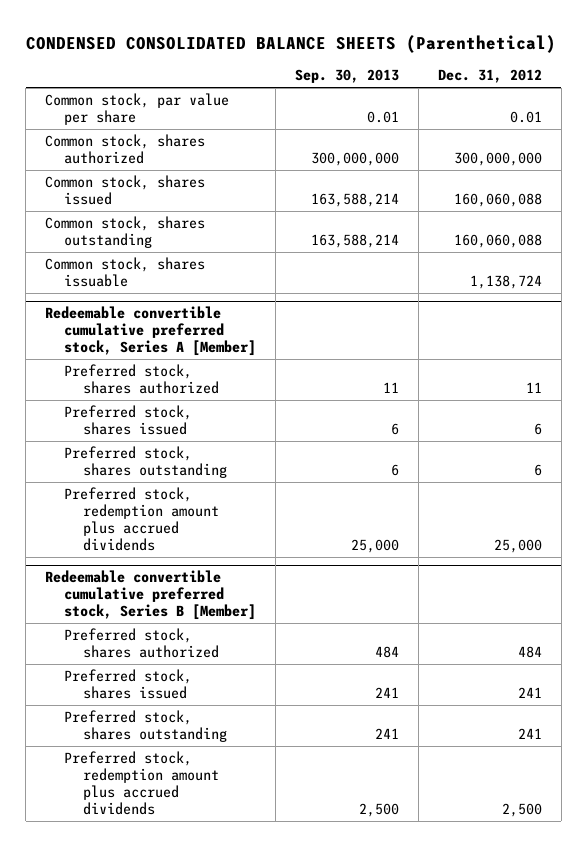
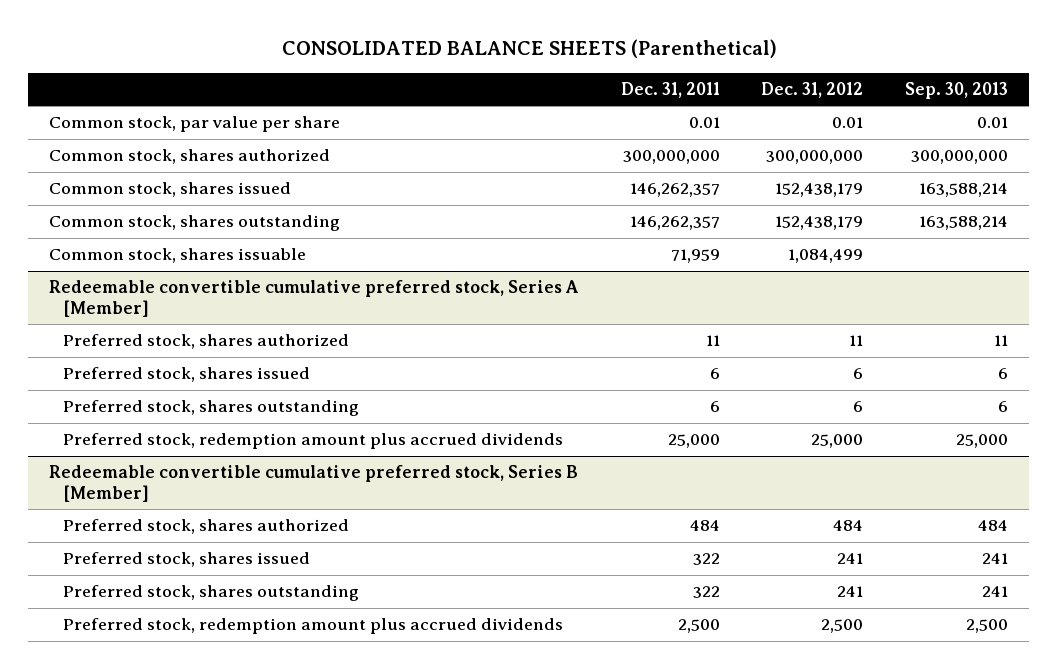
- CONDENSED CONSOLIDATED BALANCE SHEETS (Parenthetical)
+ CONSOLIDATED BALANCE SHEETS (Parenthetical)
- | Sep. 30, 2013 | Dec. 31, 2012
+ | Dec. 31, 2011 | Dec. 31, 2012 | Sep. 30, 2013
- Common stock, shares issued | 163,588,214 | 160,060,088
- Common stock, shares outstanding | 163,588,214 | 160,060,088
- Common stock, shares issuable | | 1,138,724
+ Common stock, shares issued | 146,262,357 | 152,438,179 | 163,588,214
+ Common stock, shares outstanding | 146,262,357 | 152,438,179 | 163,588,214
+ Common stock, shares issuable | 71,959 | 1,084,499 |

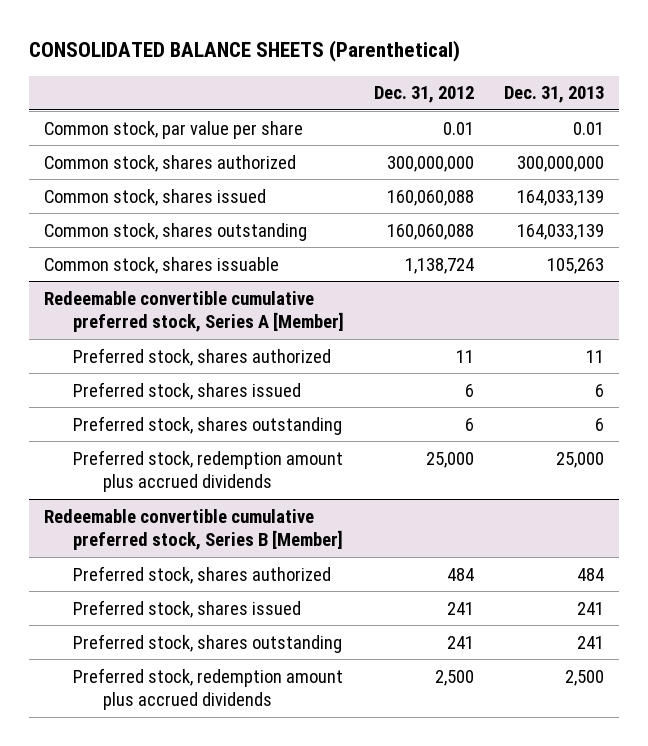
- | Dec. 31, 2011 | Dec. 31, 2012 | Sep. 30, 2013
+ | Dec. 31, 2012 | Dec. 31, 2013
- Common stock, shares issued | 146,262,357 | 152,438,179 | 163,588,214
- Common stock, shares outstanding | 146,262,357 | 152,438,179 | 163,588,214
- Common stock, shares issuable | 71,959 | 1,084,499 |
+ Common stock, shares issued | 160,060,088 | 164,033,139
+ Common stock, shares outstanding | 160,060,088 | 164,033,139
+ Common stock, shares issuable | 1,138,724 | 105,263

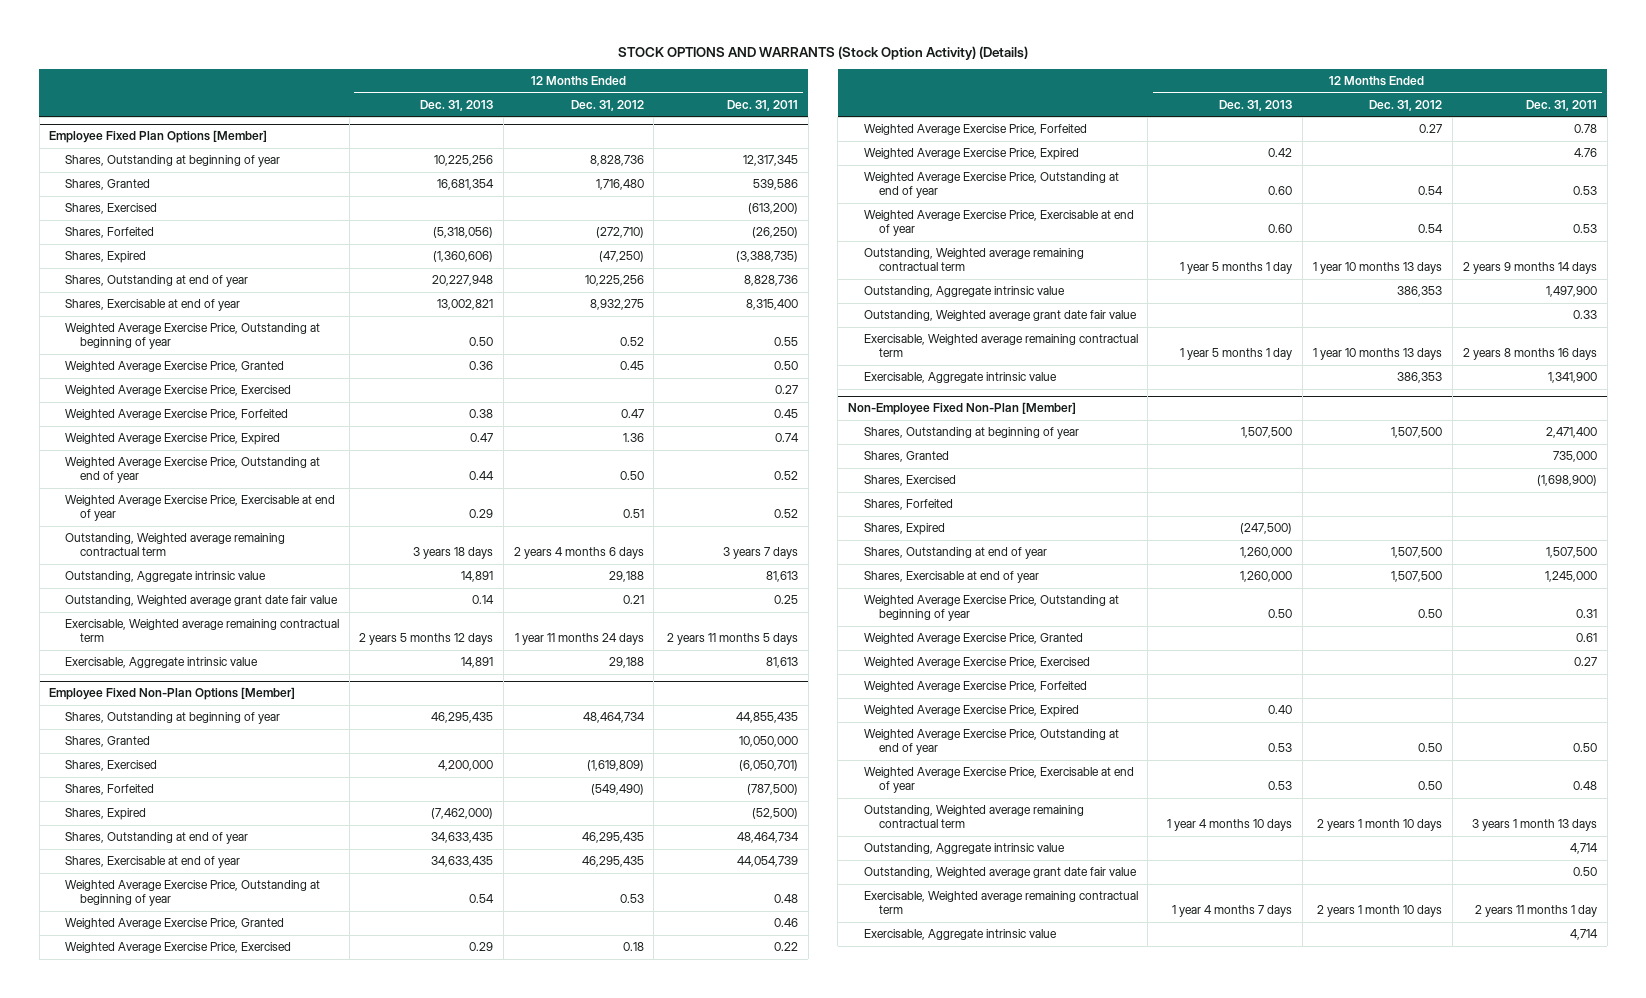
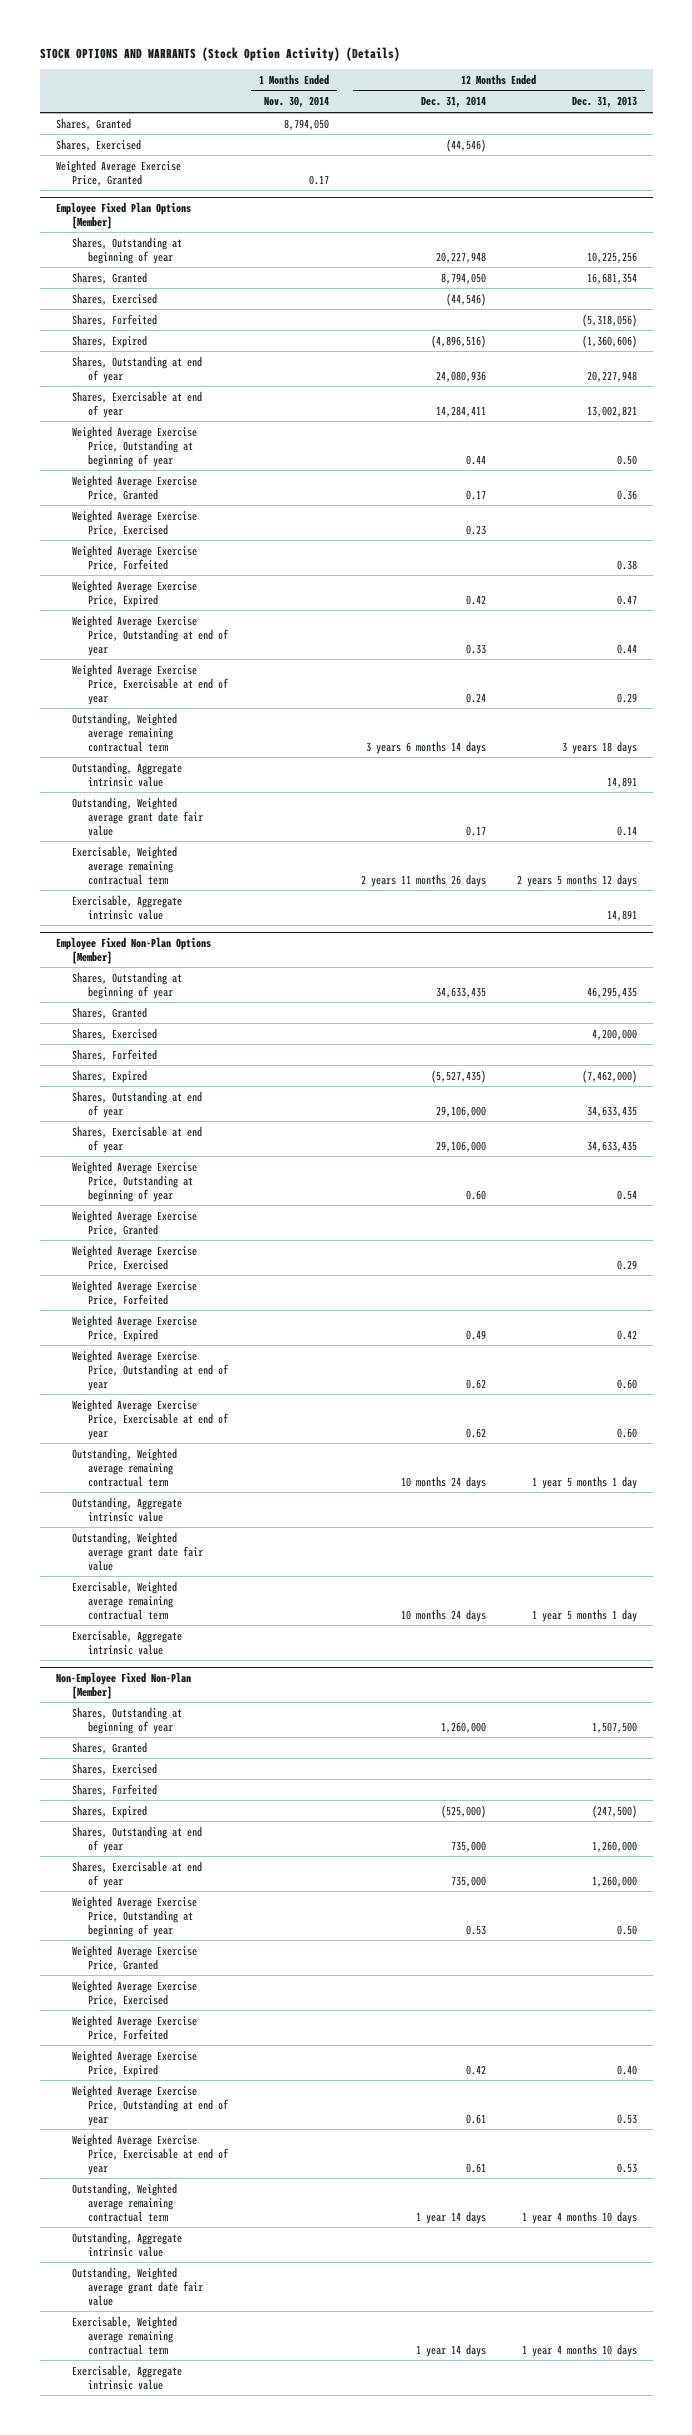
- | 12 Months Ended Dec. 31, 2013 | 12 Months Ended Dec. 31, 2012 | 12 Months Ended Dec. 31, 2011
+ | 1 Months Ended Nov. 30, 2014 | 12 Months Ended Dec. 31, 2014 | 12 Months Ended Dec. 31, 2013
+ Shares, Granted | 8,794,050 | |
+ Shares, Exercised | | (44,546) |
+ Weighted Average Exercise Price, Granted | 0.17 | |
@ Non-Employee Fixed Non-Plan [Member]
- Exercisable, Weighted average remaining contractual term | 1 year 4 months 7 days | 2 years 1 month 10 days | 2 years 11 months 1 day
+ Exercisable, Weighted average remaining contractual term | | 1 year 14 days | 1 year 4 months 10 days

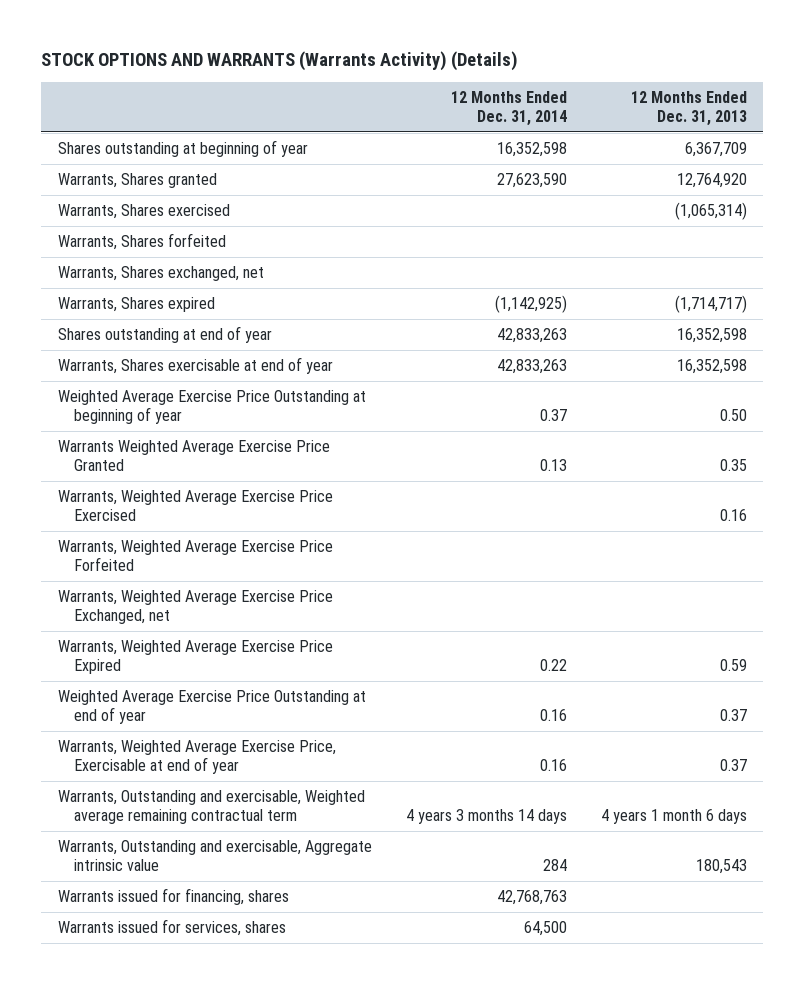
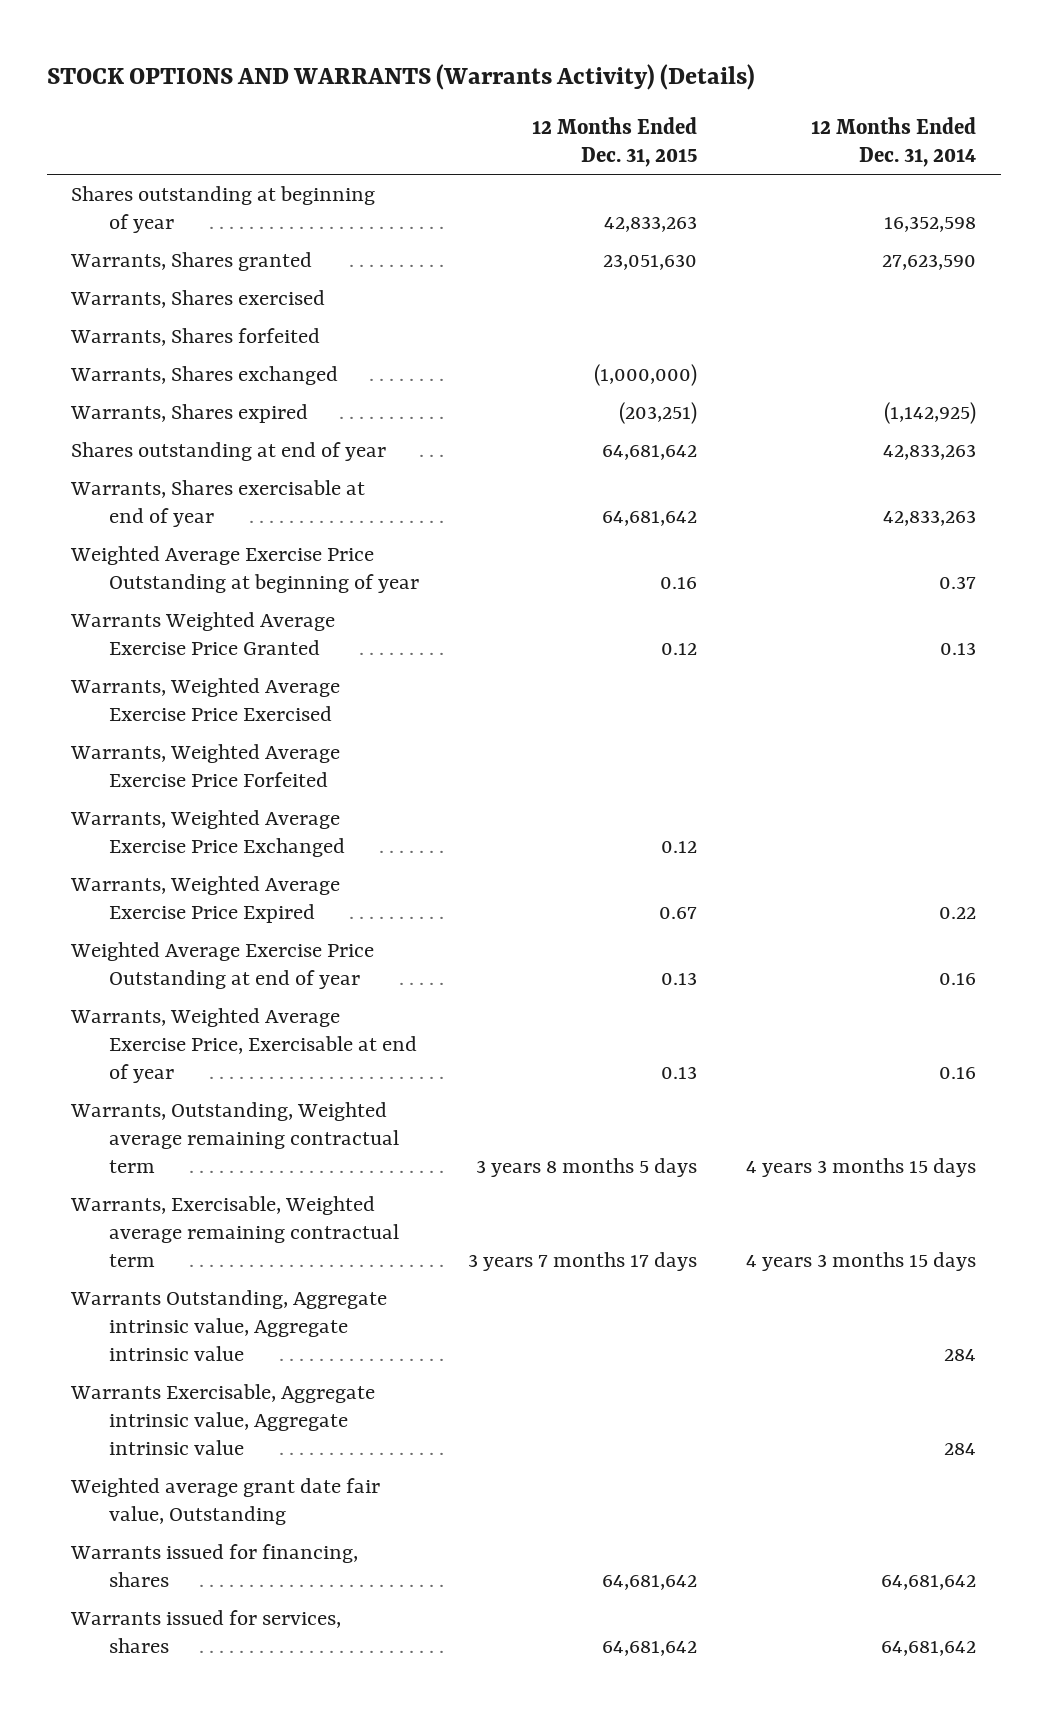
- | 12 Months Ended Dec. 31, 2014 | 12 Months Ended Dec. 31, 2013
+ | 12 Months Ended Dec. 31, 2015 | 12 Months Ended Dec. 31, 2014
- Warrants, Shares exchanged, net
+ Warrants, Shares exchanged | (1,000,000) |
- Warrants, Weighted Average Exercise Price Exchanged, net
+ Warrants, Weighted Average Exercise Price Exchanged | 0.12 |
- Warrants, Outstanding and exercisable, Weighted average remaining contractual term | 4 years 3 months 14 days | 4 years 1 month 6 days
- Warrants, Outstanding and exercisable, Aggregate intrinsic value | 284 | 180,543
- Warrants issued for financing, shares | 42,768,763 |
- Warrants issued for services, shares | 64,500 |
+ Warrants, Outstanding, Weighted average remaining contractual term | 3 years 8 months 5 days | 4 years 3 months 15 days
+ Warrants, Exercisable, Weighted average remaining contractual term | 3 years 7 months 17 days | 4 years 3 months 15 days
+ Warrants Outstanding, Aggregate intrinsic value, Aggregate intrinsic value | | 284
+ Warrants Exercisable, Aggregate intrinsic value, Aggregate intrinsic value | | 284
+ Weighted average grant date fair value, Outstanding
+ Warrants issued for financing, shares | 64,681,642 | 64,681,642
+ Warrants issued for services, shares | 64,681,642 | 64,681,642

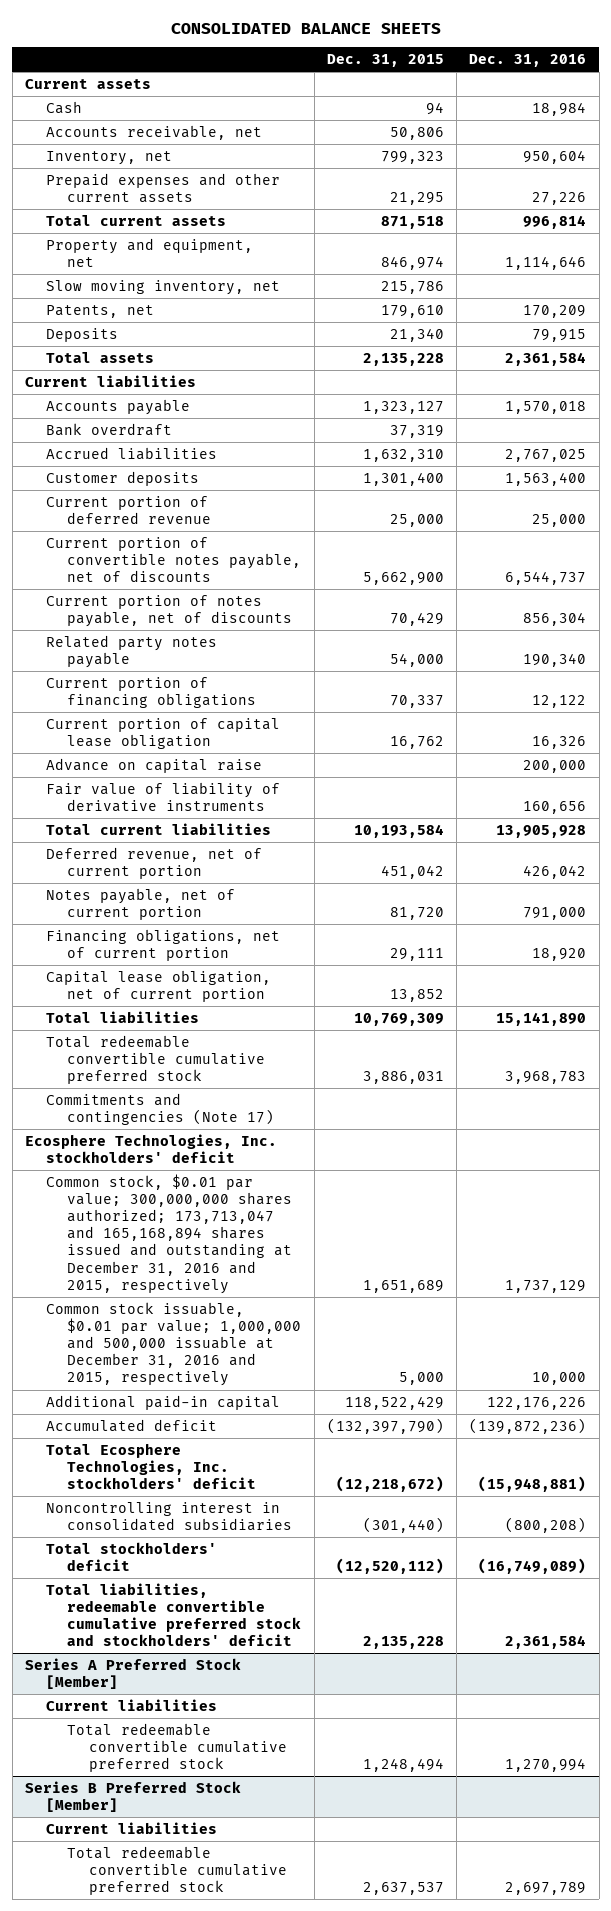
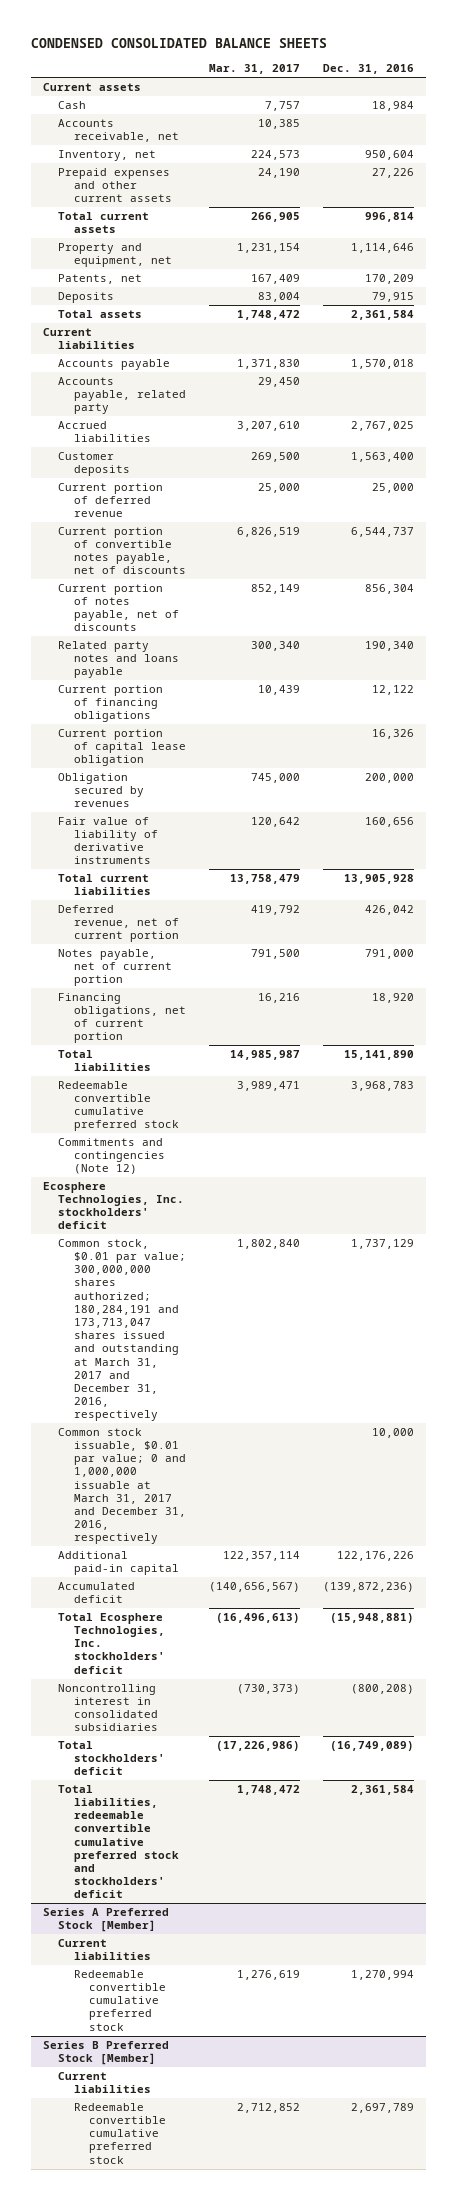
- CONSOLIDATED BALANCE SHEETS
+ CONDENSED CONSOLIDATED BALANCE SHEETS
- | Dec. 31, 2015 | Dec. 31, 2016
+ | Mar. 31, 2017 | Dec. 31, 2016
- Slow moving inventory, net | 215,786 |
- Bank overdraft | 37,319 |
+ Accounts payable, related party | 29,450 |
- Related party notes payable | 54,000 | 190,340
+ Related party notes and loans payable | 300,340 | 190,340
- Advance on capital raise | | 200,000
+ Obligation secured by revenues | 745,000 | 200,000
- Capital lease obligation, net of current portion | 13,852 |
- Total redeemable convertible cumulative preferred stock | 3,886,031 | 3,968,783
- Commitments and contingencies (Note 17)
+ Redeemable convertible cumulative preferred stock | 3,989,471 | 3,968,783
+ Commitments and contingencies (Note 12)
- Common stock, $0.01 par value; 300,000,000 shares authorized; 173,713,047 and 165,168,894 shares issued and outstanding at December 31, 2016 and 2015, respectively | 1,651,689 | 1,737,129
- Common stock issuable, $0.01 par value; 1,000,000 and 500,000 issuable at December 31, 2016 and 2015, respectively | 5,000 | 10,000
+ Common stock, $0.01 par value; 300,000,000 shares authorized; 180,284,191 and 173,713,047 shares issued and outstanding at March 31, 2017 and December 31, 2016, respectively | 1,802,840 | 1,737,129
+ Common stock issuable, $0.01 par value; 0 and 1,000,000 issuable at March 31, 2017 and December 31, 2016, respectively | | 10,000
@ Series A Preferred Stock [Member]
- Total redeemable convertible cumulative preferred stock | 1,248,494 | 1,270,994
+ Redeemable convertible cumulative preferred stock | 1,276,619 | 1,270,994
@ Series B Preferred Stock [Member]
- Total redeemable convertible cumulative preferred stock | 2,637,537 | 2,697,789
+ Redeemable convertible cumulative preferred stock | 2,712,852 | 2,697,789

